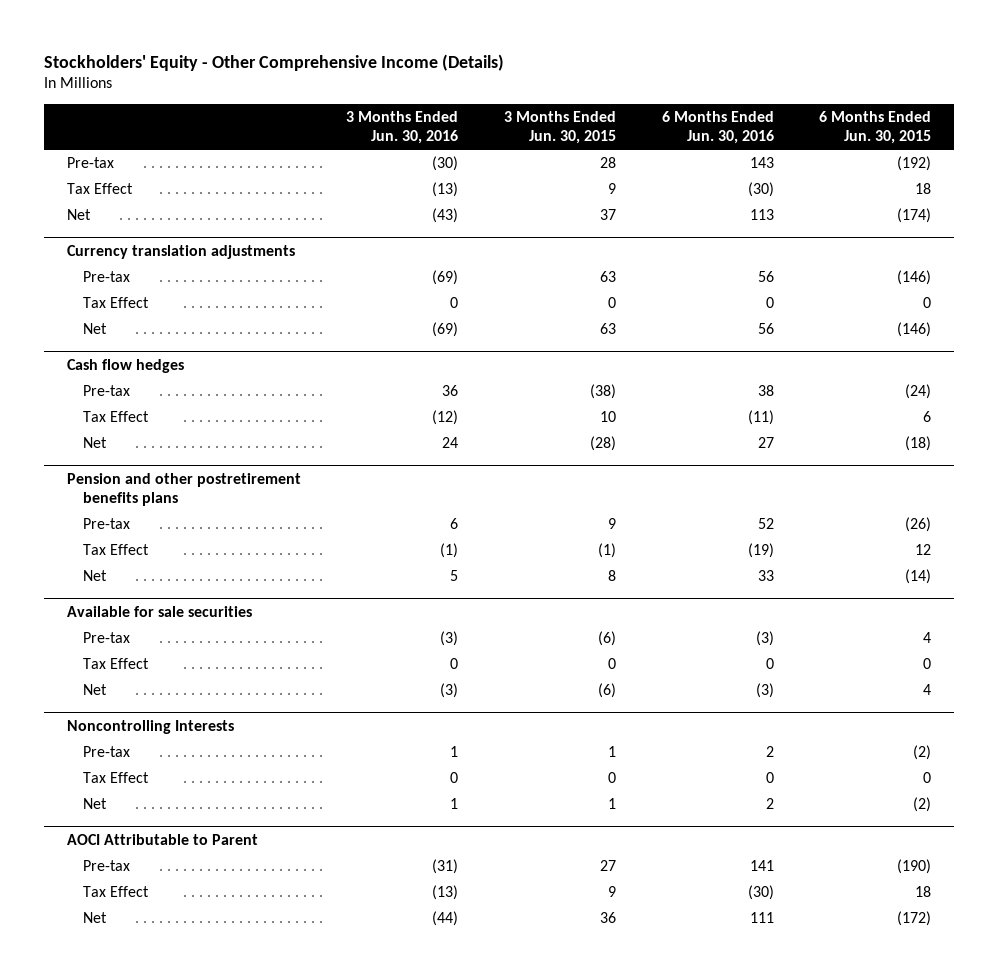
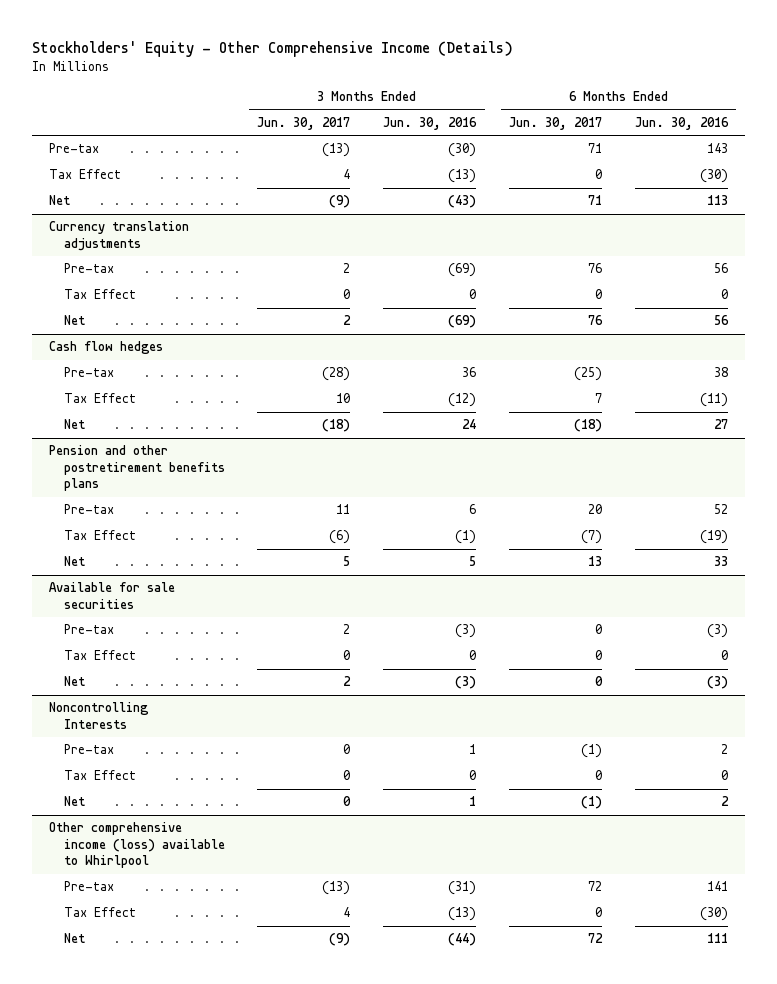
- | 3 Months Ended Jun. 30, 2016 | 3 Months Ended Jun. 30, 2015 | 6 Months Ended Jun. 30, 2016 | 6 Months Ended Jun. 30, 2015
+ | 3 Months Ended Jun. 30, 2017 | 3 Months Ended Jun. 30, 2016 | 6 Months Ended Jun. 30, 2017 | 6 Months Ended Jun. 30, 2016
- AOCI Attributable to Parent
+ Other comprehensive income (loss) available to Whirlpool

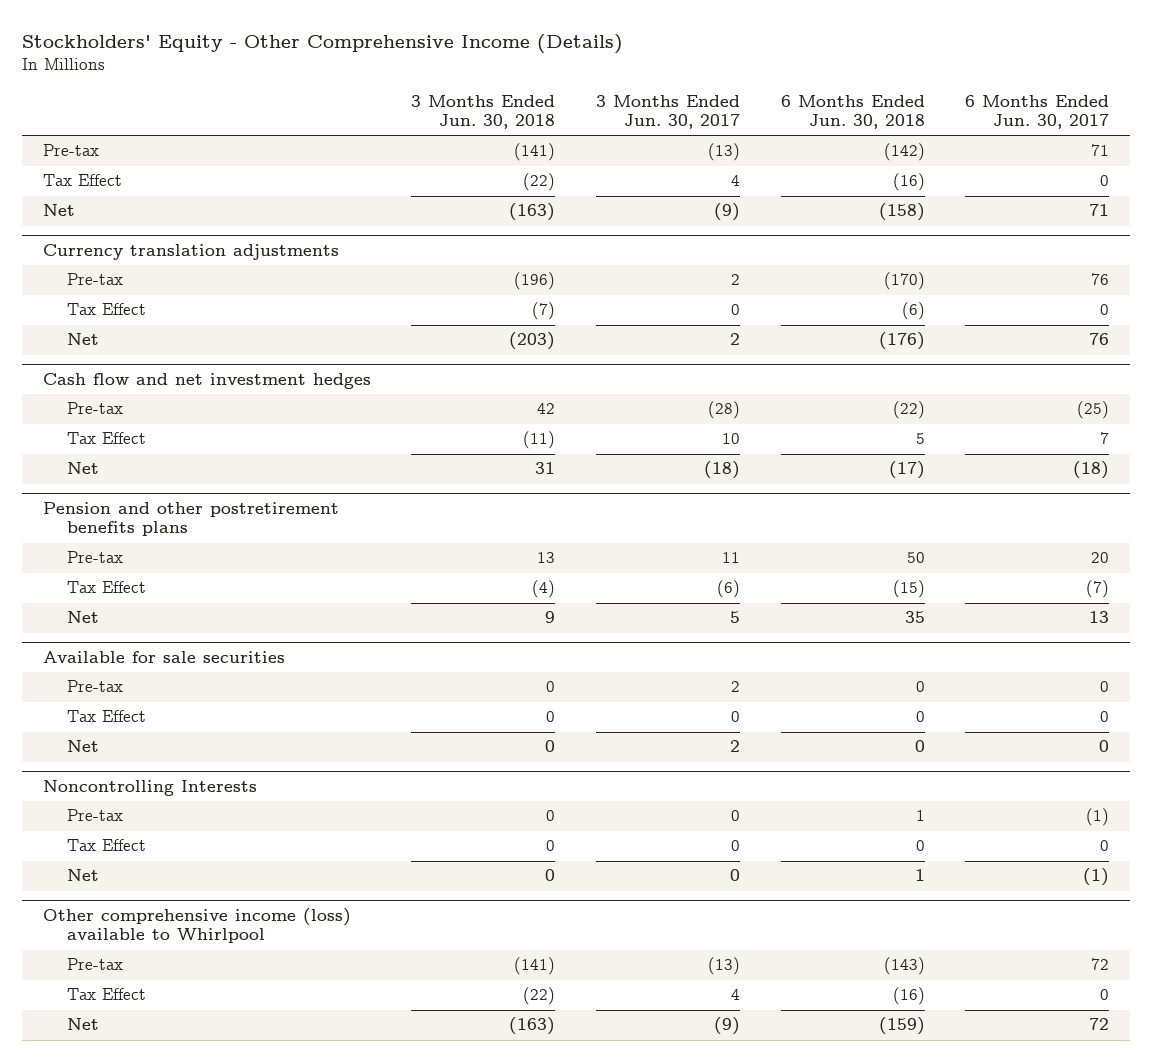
- | 3 Months Ended Jun. 30, 2017 | 3 Months Ended Jun. 30, 2016 | 6 Months Ended Jun. 30, 2017 | 6 Months Ended Jun. 30, 2016
+ | 3 Months Ended Jun. 30, 2018 | 3 Months Ended Jun. 30, 2017 | 6 Months Ended Jun. 30, 2018 | 6 Months Ended Jun. 30, 2017
- Cash flow hedges
+ Cash flow and net investment hedges

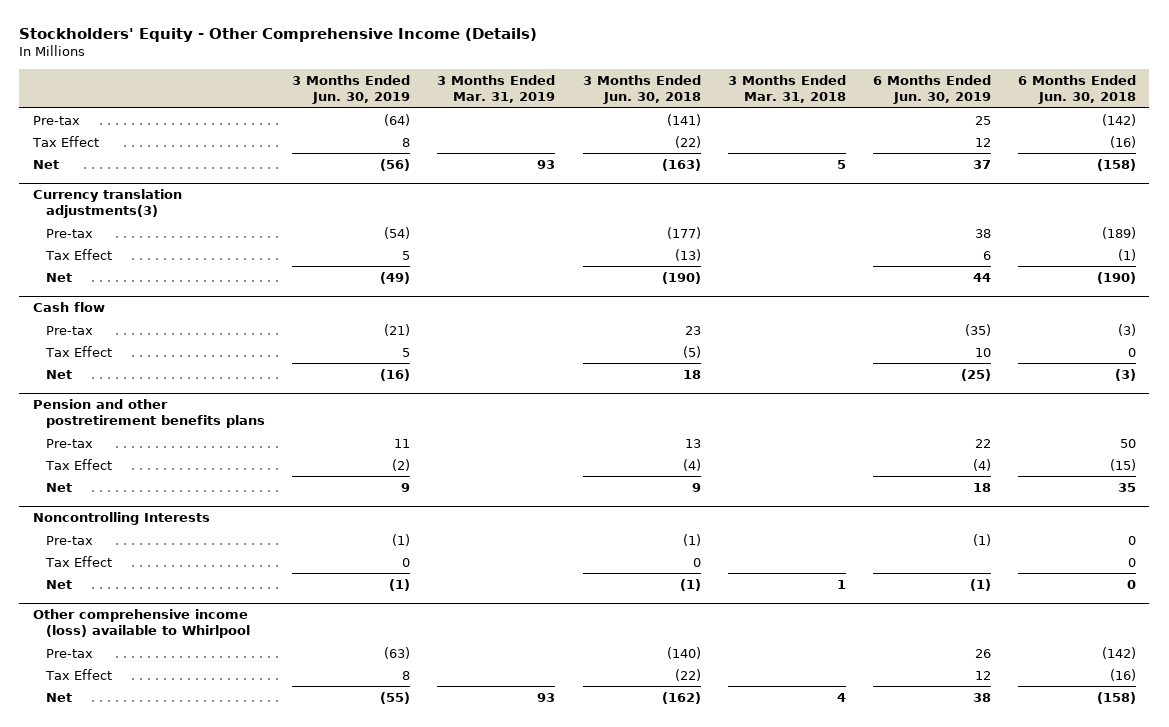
- | 3 Months Ended Jun. 30, 2018 | 3 Months Ended Jun. 30, 2017 | 6 Months Ended Jun. 30, 2018 | 6 Months Ended Jun. 30, 2017
+ | 3 Months Ended Jun. 30, 2019 | 3 Months Ended Mar. 31, 2019 | 3 Months Ended Jun. 30, 2018 | 3 Months Ended Mar. 31, 2018 | 6 Months Ended Jun. 30, 2019 | 6 Months Ended Jun. 30, 2018
- Currency translation adjustments
- Pre-tax | (196) | 2 | (170) | 76
- Tax Effect | (7) | 0 | (6) | 0
- Net | (203) | 2 | (176) | 76
- Cash flow and net investment hedges
- Pre-tax | 42 | (28) | (22) | (25)
- Tax Effect | (11) | 10 | 5 | 7
- Net | 31 | (18) | (17) | (18)
+ Currency translation adjustments(3)
+ Pre-tax | (54) | | (177) | | 38 | (189)
+ Tax Effect | 5 | | (13) | | 6 | (1)
+ Net | (49) | | (190) | | 44 | (190)
+ Cash flow
+ Pre-tax | (21) | | 23 | | (35) | (3)
+ Tax Effect | 5 | | (5) | | 10 | 0
+ Net | (16) | | 18 | | (25) | (3)
- Available for sale securities
- Pre-tax | 0 | 2 | 0 | 0
- Tax Effect | 0 | 0 | 0 | 0
- Net | 0 | 2 | 0 | 0
@ Noncontrolling Interests
- Pre-tax | 0 | 0 | 1 | (1)
+ Pre-tax | (1) | | (1) | | (1) | 0
- Net | 0 | 0 | 1 | (1)
+ Net | (1) | | (1) | 1 | (1) | 0
@ Other comprehensive income (loss) available to Whirlpool
- Pre-tax | (141) | (13) | (143) | 72
+ Pre-tax | (63) | | (140) | | 26 | (142)
- Net | (163) | (9) | (159) | 72
+ Net | (55) | 93 | (162) | 4 | 38 | (158)

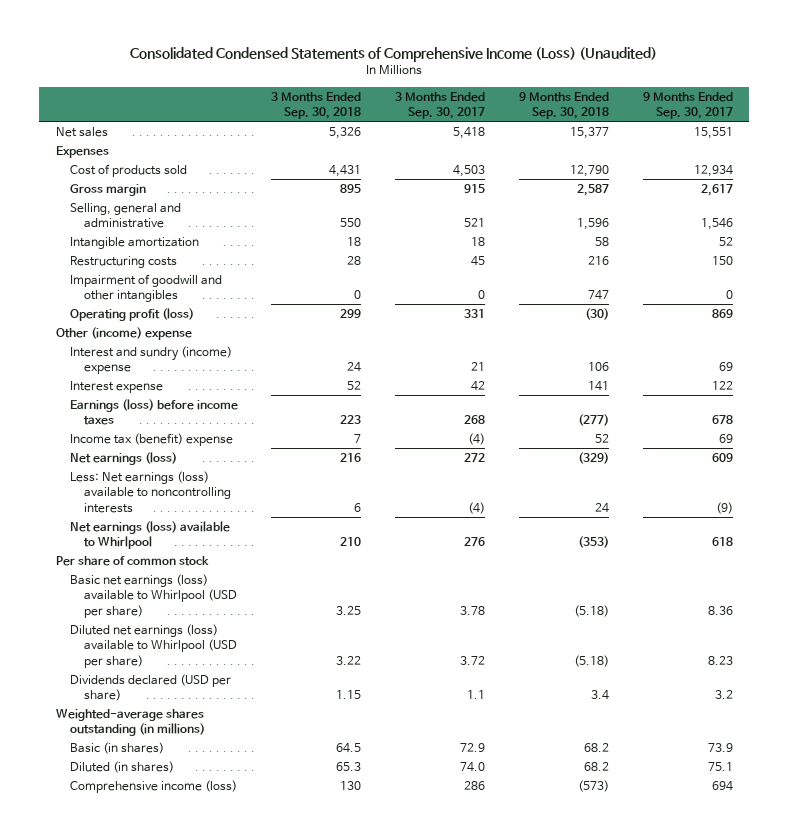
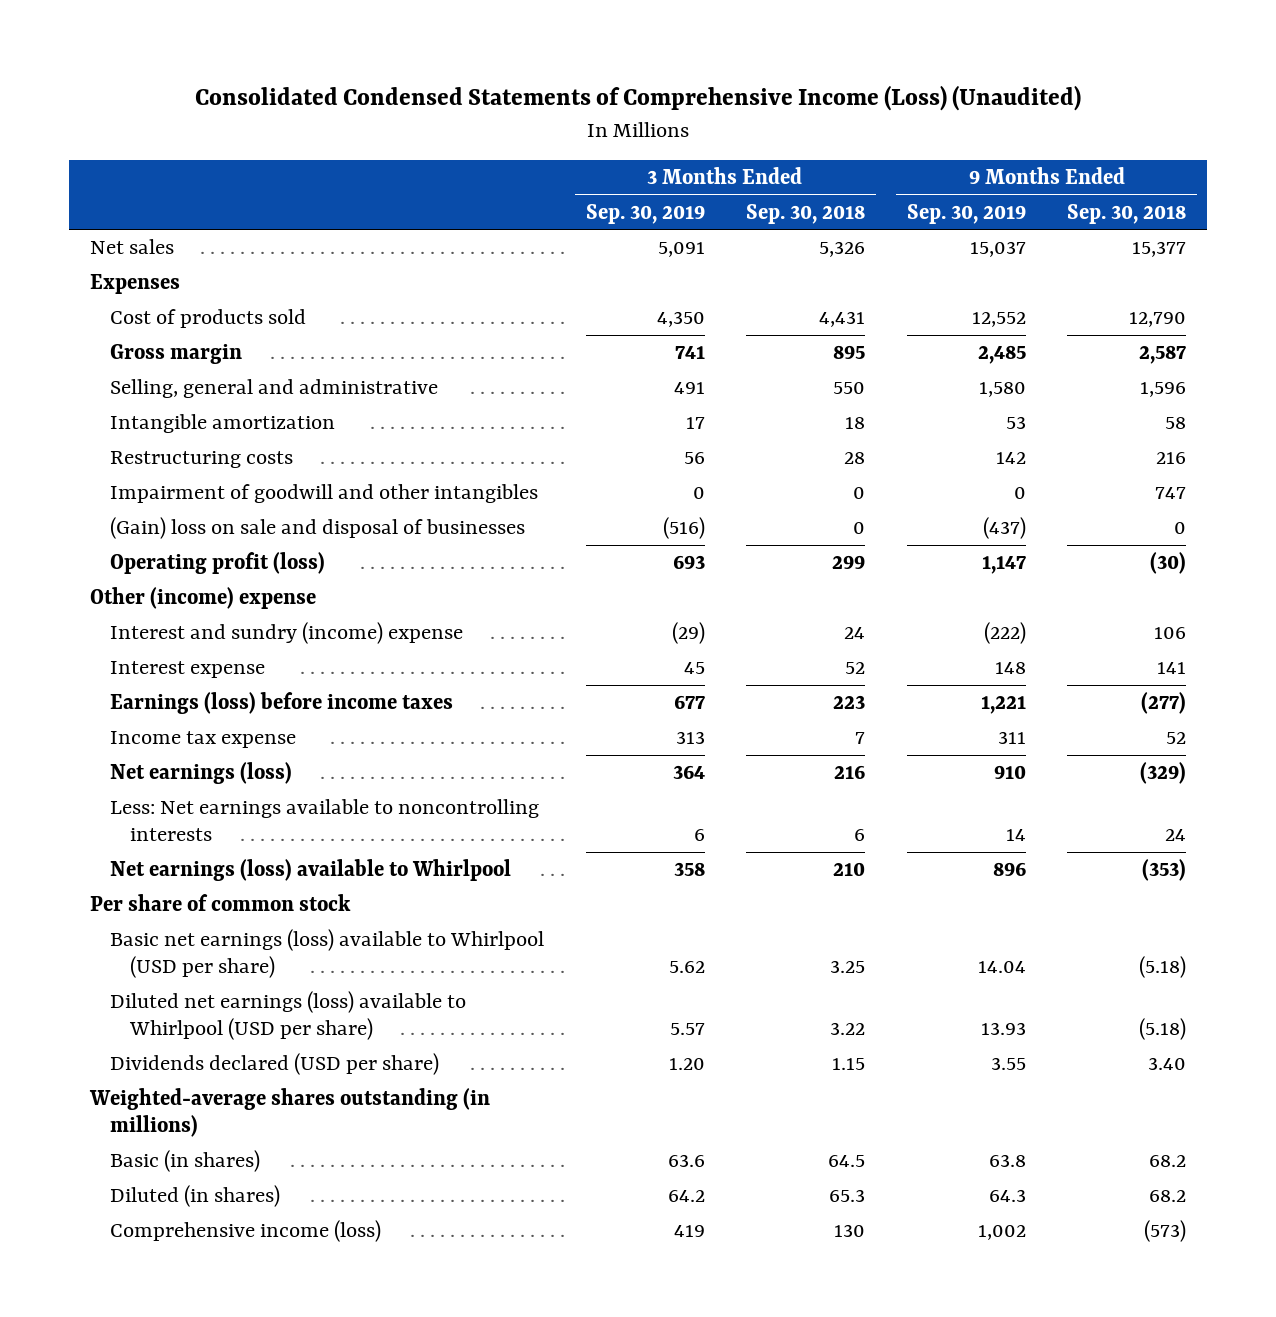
- | 3 Months Ended Sep. 30, 2018 | 3 Months Ended Sep. 30, 2017 | 9 Months Ended Sep. 30, 2018 | 9 Months Ended Sep. 30, 2017
+ | 3 Months Ended Sep. 30, 2019 | 3 Months Ended Sep. 30, 2018 | 9 Months Ended Sep. 30, 2019 | 9 Months Ended Sep. 30, 2018
+ (Gain) loss on sale and disposal of businesses | (516) | 0 | (437) | 0
- Income tax (benefit) expense | 7 | (4) | 52 | 69
+ Income tax expense | 313 | 7 | 311 | 52
- Less: Net earnings (loss) available to noncontrolling interests | 6 | (4) | 24 | (9)
+ Less: Net earnings available to noncontrolling interests | 6 | 6 | 14 | 24
- Dividends declared (USD per share) | 1.15 | 1.1 | 3.4 | 3.2
+ Dividends declared (USD per share) | 1.20 | 1.15 | 3.55 | 3.40

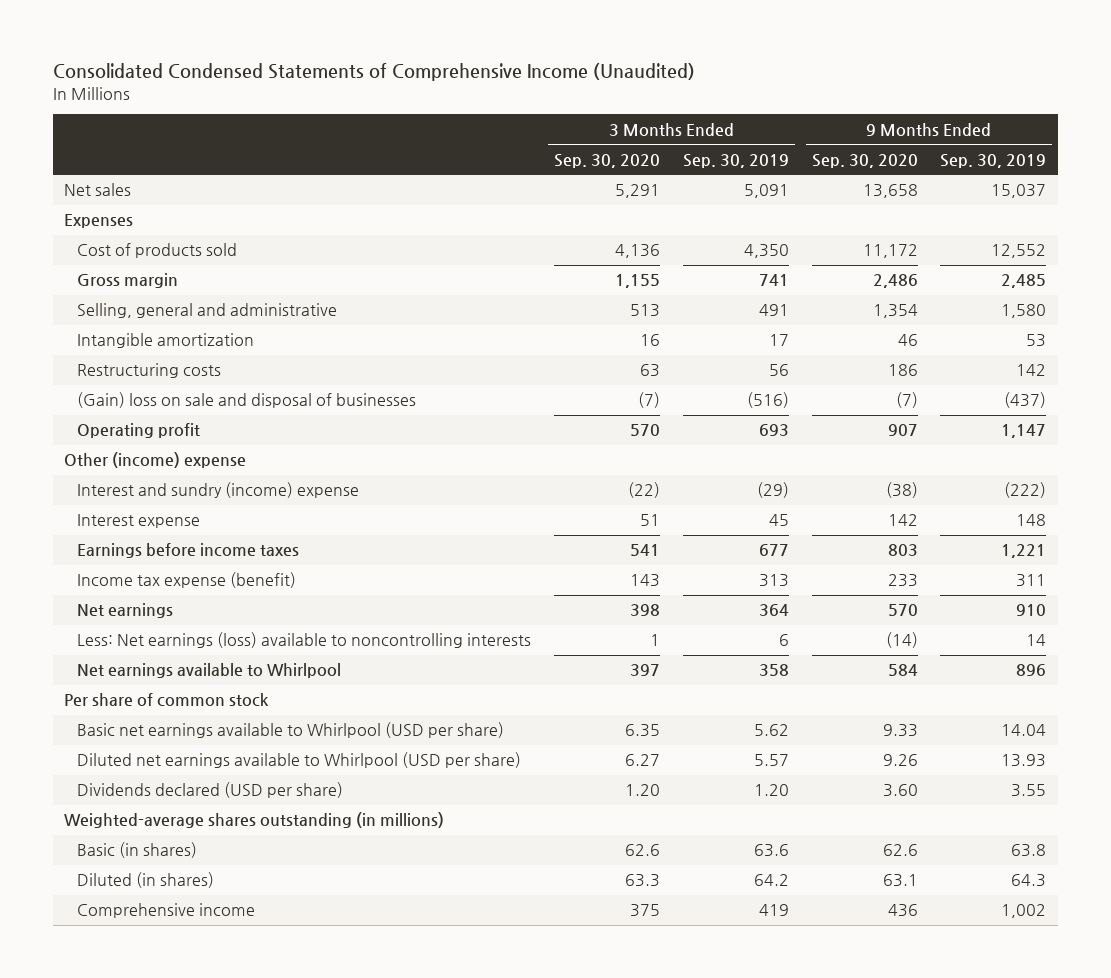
- Consolidated Condensed Statements of Comprehensive Income (Loss) (Unaudited)
+ Consolidated Condensed Statements of Comprehensive Income (Unaudited)
- | 3 Months Ended Sep. 30, 2019 | 3 Months Ended Sep. 30, 2018 | 9 Months Ended Sep. 30, 2019 | 9 Months Ended Sep. 30, 2018
+ | 3 Months Ended Sep. 30, 2020 | 3 Months Ended Sep. 30, 2019 | 9 Months Ended Sep. 30, 2020 | 9 Months Ended Sep. 30, 2019
- Impairment of goodwill and other intangibles | 0 | 0 | 0 | 747
- Operating profit (loss) | 693 | 299 | 1,147 | (30)
+ Operating profit | 570 | 693 | 907 | 1,147
- Earnings (loss) before income taxes | 677 | 223 | 1,221 | (277)
- Income tax expense | 313 | 7 | 311 | 52
- Net earnings (loss) | 364 | 216 | 910 | (329)
- Less: Net earnings available to noncontrolling interests | 6 | 6 | 14 | 24
- Net earnings (loss) available to Whirlpool | 358 | 210 | 896 | (353)
+ Earnings before income taxes | 541 | 677 | 803 | 1,221
+ Income tax expense (benefit) | 143 | 313 | 233 | 311
+ Net earnings | 398 | 364 | 570 | 910
+ Less: Net earnings (loss) available to noncontrolling interests | 1 | 6 | (14) | 14
+ Net earnings available to Whirlpool | 397 | 358 | 584 | 896
- Basic net earnings (loss) available to Whirlpool (USD per share) | 5.62 | 3.25 | 14.04 | (5.18)
- Diluted net earnings (loss) available to Whirlpool (USD per share) | 5.57 | 3.22 | 13.93 | (5.18)
+ Basic net earnings available to Whirlpool (USD per share) | 6.35 | 5.62 | 9.33 | 14.04
+ Diluted net earnings available to Whirlpool (USD per share) | 6.27 | 5.57 | 9.26 | 13.93
- Comprehensive income (loss) | 419 | 130 | 1,002 | (573)
+ Comprehensive income | 375 | 419 | 436 | 1,002

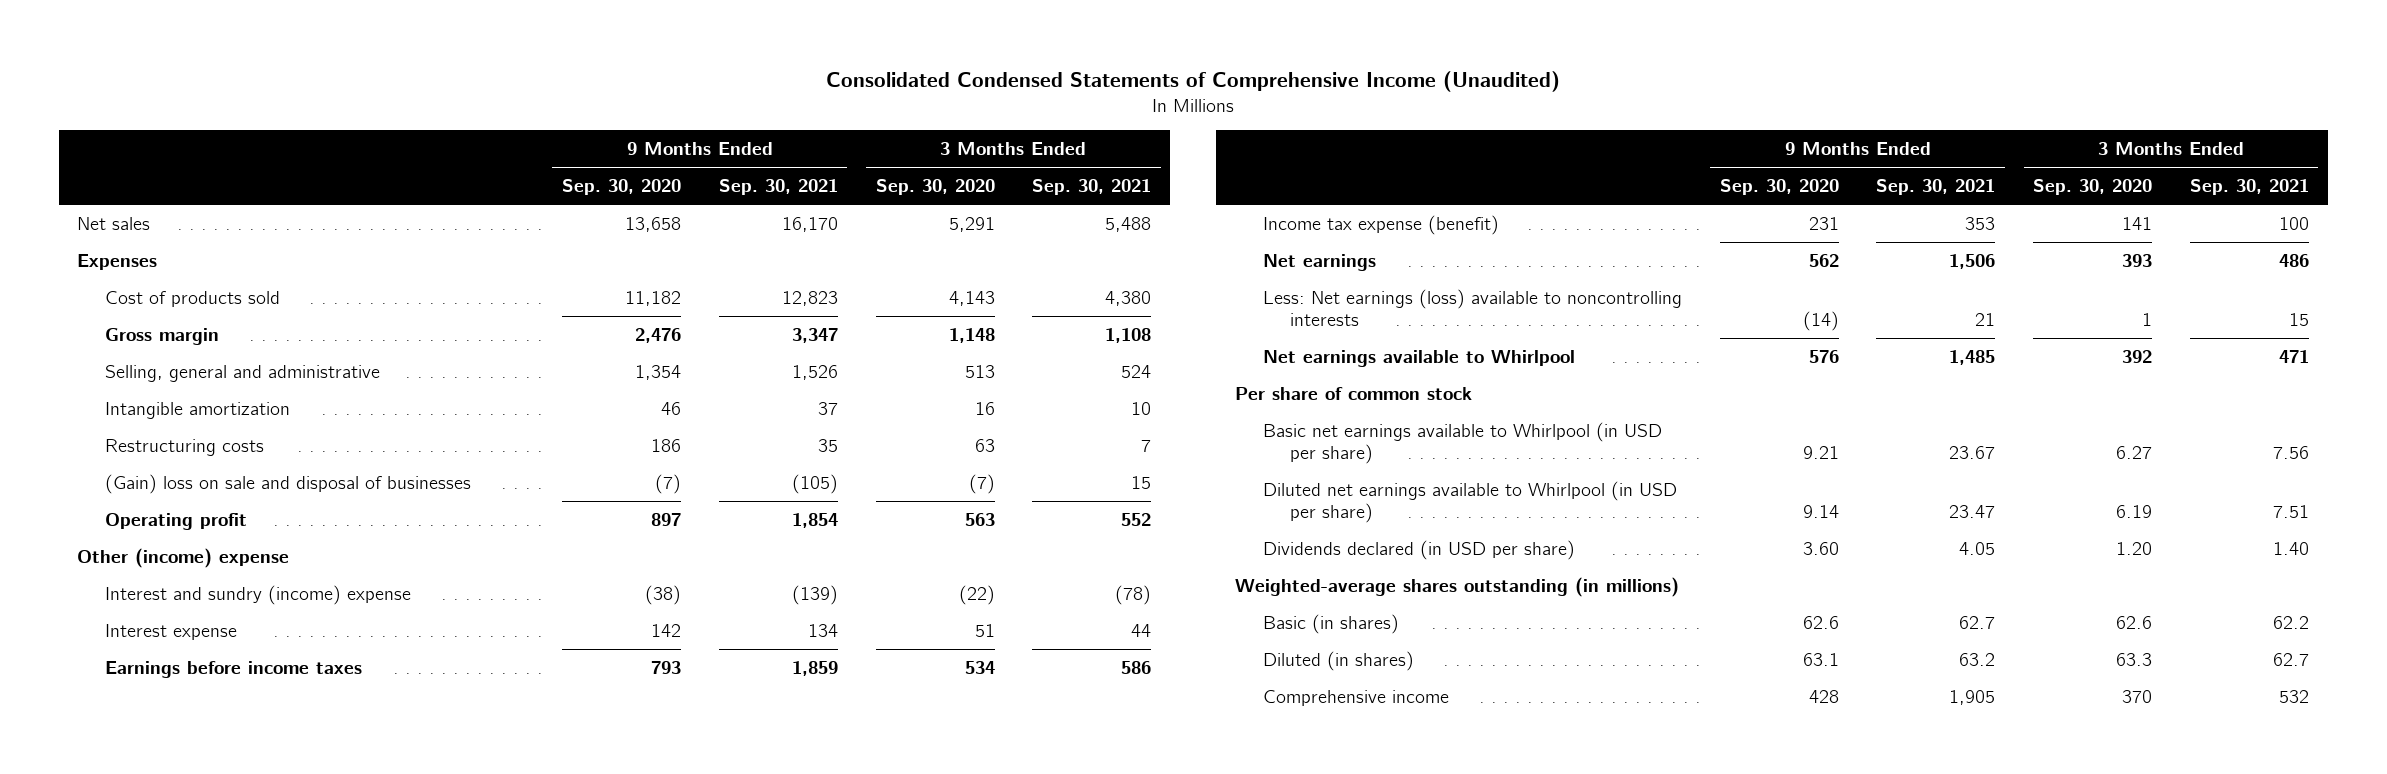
- | 3 Months Ended Sep. 30, 2020 | 3 Months Ended Sep. 30, 2019 | 9 Months Ended Sep. 30, 2020 | 9 Months Ended Sep. 30, 2019
+ | 9 Months Ended Sep. 30, 2020 | 9 Months Ended Sep. 30, 2021 | 3 Months Ended Sep. 30, 2020 | 3 Months Ended Sep. 30, 2021
- Cost of products sold | 4,136 | 4,350 | 11,172 | 12,552
- Gross margin | 1,155 | 741 | 2,486 | 2,485
+ Cost of products sold | 11,182 | 12,823 | 4,143 | 4,380
+ Gross margin | 2,476 | 3,347 | 1,148 | 1,108
- Operating profit | 570 | 693 | 907 | 1,147
+ Operating profit | 897 | 1,854 | 563 | 552
- Earnings before income taxes | 541 | 677 | 803 | 1,221
- Income tax expense (benefit) | 143 | 313 | 233 | 311
- Net earnings | 398 | 364 | 570 | 910
+ Earnings before income taxes | 793 | 1,859 | 534 | 586
+ Income tax expense (benefit) | 231 | 353 | 141 | 100
+ Net earnings | 562 | 1,506 | 393 | 486
- Net earnings available to Whirlpool | 397 | 358 | 584 | 896
+ Net earnings available to Whirlpool | 576 | 1,485 | 392 | 471
- Basic net earnings available to Whirlpool (USD per share) | 6.35 | 5.62 | 9.33 | 14.04
- Diluted net earnings available to Whirlpool (USD per share) | 6.27 | 5.57 | 9.26 | 13.93
- Dividends declared (USD per share) | 1.20 | 1.20 | 3.60 | 3.55
+ Basic net earnings available to Whirlpool (in USD per share) | 9.21 | 23.67 | 6.27 | 7.56
+ Diluted net earnings available to Whirlpool (in USD per share) | 9.14 | 23.47 | 6.19 | 7.51
+ Dividends declared (in USD per share) | 3.60 | 4.05 | 1.20 | 1.40
- Comprehensive income | 375 | 419 | 436 | 1,002
+ Comprehensive income | 428 | 1,905 | 370 | 532

